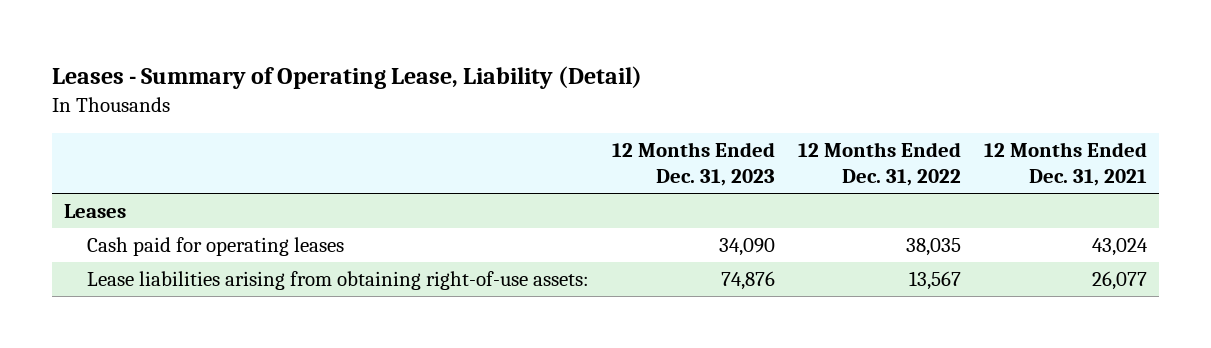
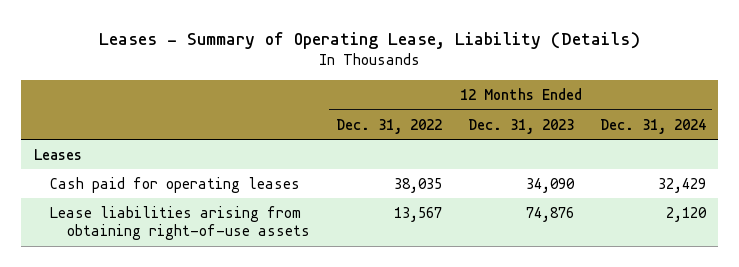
- Leases - Summary of Operating Lease, Liability (Detail)
+ Leases - Summary of Operating Lease, Liability (Details)
- | 12 Months Ended Dec. 31, 2023 | 12 Months Ended Dec. 31, 2022 | 12 Months Ended Dec. 31, 2021
+ | 12 Months Ended Dec. 31, 2022 | 12 Months Ended Dec. 31, 2023 | 12 Months Ended Dec. 31, 2024
- Lease liabilities arising from obtaining right-of-use assets: | 74,876 | 13,567 | 26,077
+ Lease liabilities arising from obtaining right-of-use assets | 13,567 | 74,876 | 2,120

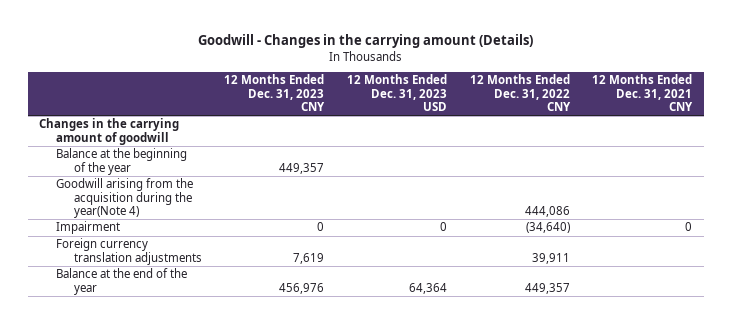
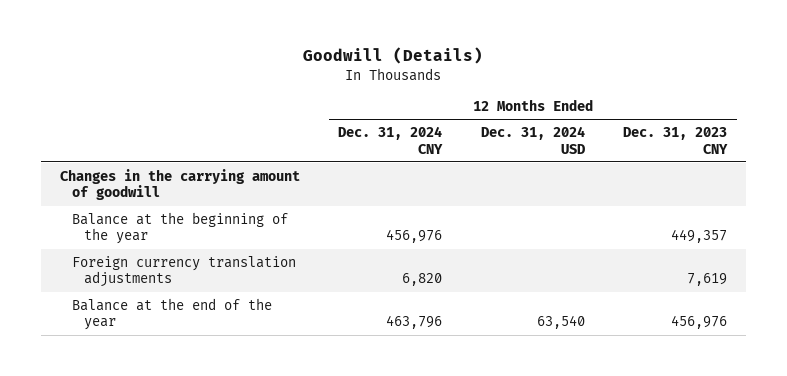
- Goodwill - Changes in the carrying amount (Details)
+ Goodwill (Details)
- | 12 Months Ended Dec. 31, 2023 CNY | 12 Months Ended Dec. 31, 2023 USD | 12 Months Ended Dec. 31, 2022 CNY | 12 Months Ended Dec. 31, 2021 CNY
+ | 12 Months Ended Dec. 31, 2024 CNY | 12 Months Ended Dec. 31, 2024 USD | 12 Months Ended Dec. 31, 2023 CNY
- Goodwill arising from the acquisition during the year(Note 4) | | | 444,086 |
- Impairment | 0 | 0 | (34,640) | 0

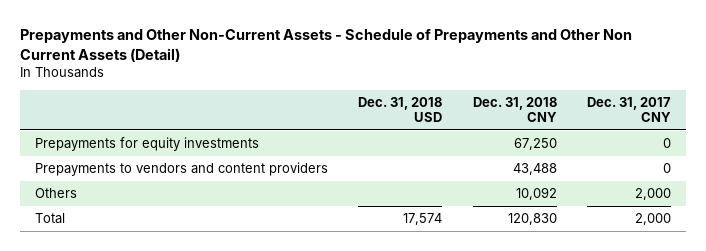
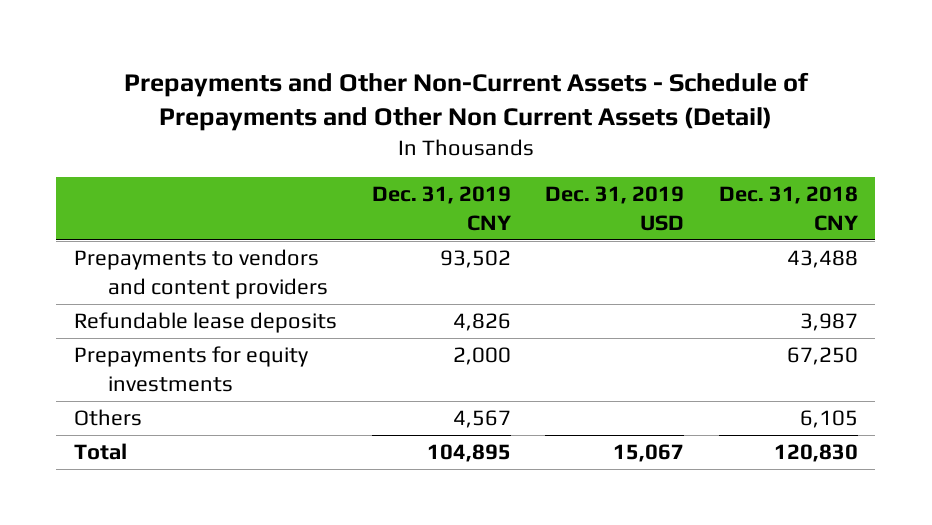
- | Dec. 31, 2018 USD | Dec. 31, 2018 CNY | Dec. 31, 2017 CNY
+ | Dec. 31, 2019 CNY | Dec. 31, 2019 USD | Dec. 31, 2018 CNY
- Others | | 10,092 | 2,000
+ Refundable lease deposits | 4,826 | | 3,987
moved down: Prepayments for equity investments | 2,000 | | 67,250
+ Others | 4,567 | | 6,105

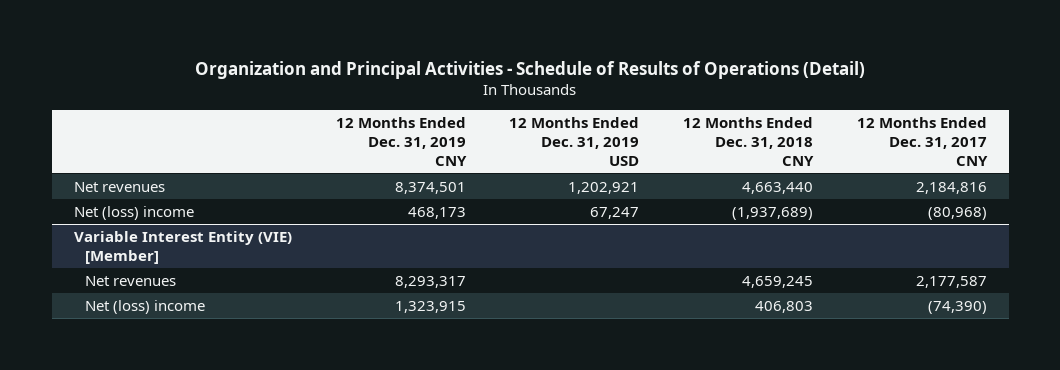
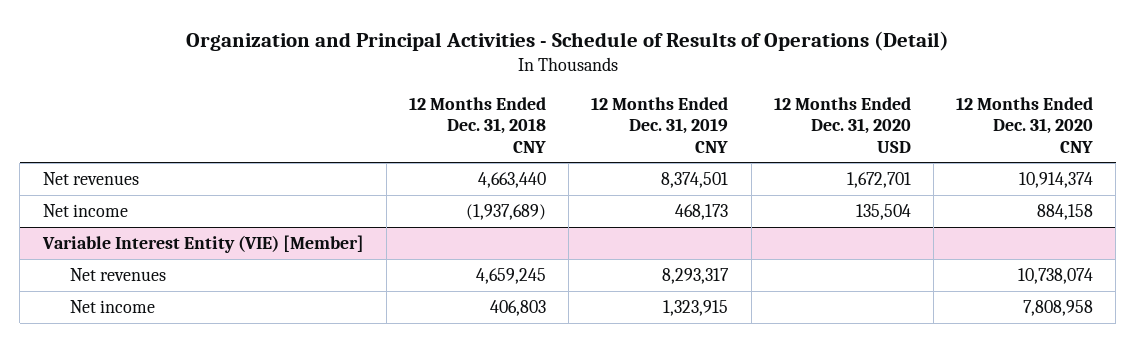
- | 12 Months Ended Dec. 31, 2019 CNY | 12 Months Ended Dec. 31, 2019 USD | 12 Months Ended Dec. 31, 2018 CNY | 12 Months Ended Dec. 31, 2017 CNY
+ | 12 Months Ended Dec. 31, 2018 CNY | 12 Months Ended Dec. 31, 2019 CNY | 12 Months Ended Dec. 31, 2020 USD | 12 Months Ended Dec. 31, 2020 CNY
- Net (loss) income | 468,173 | 67,247 | (1,937,689) | (80,968)
+ Net income | (1,937,689) | 468,173 | 135,504 | 884,158
@ Variable Interest Entity (VIE) [Member]
- Net (loss) income | 1,323,915 | | 406,803 | (74,390)
+ Net income | 406,803 | 1,323,915 | | 7,808,958

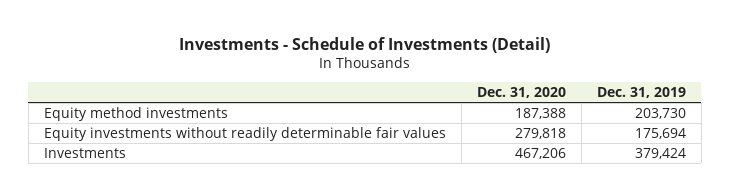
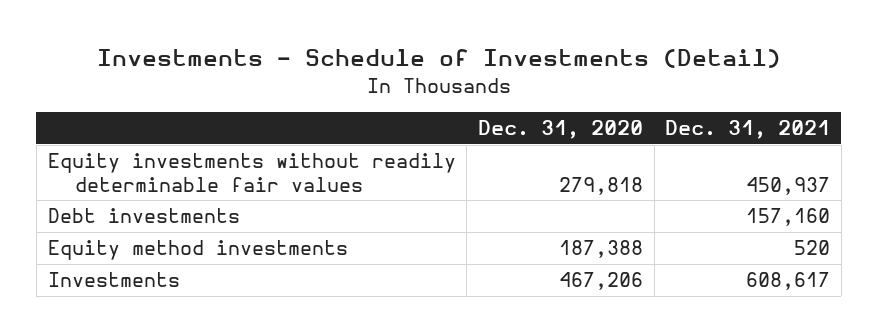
- | Dec. 31, 2020 | Dec. 31, 2019
+ | Dec. 31, 2020 | Dec. 31, 2021
+ Debt investments | | 157,160
moved down: Equity method investments | 187,388 | 520

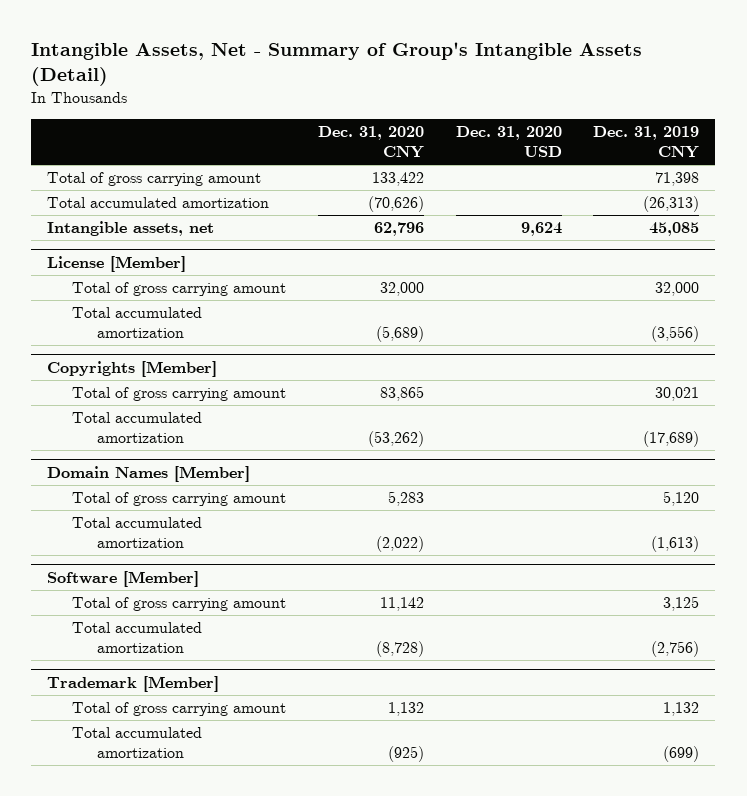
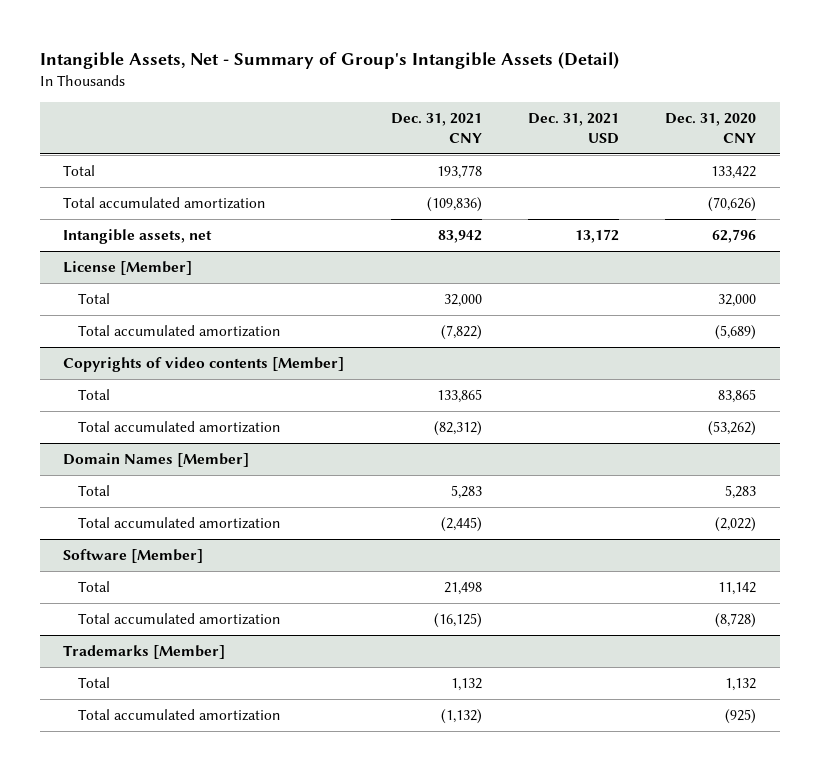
- | Dec. 31, 2020 CNY | Dec. 31, 2020 USD | Dec. 31, 2019 CNY
+ | Dec. 31, 2021 CNY | Dec. 31, 2021 USD | Dec. 31, 2020 CNY
- Total of gross carrying amount | 133,422 | | 71,398
+ Total | 193,778 | | 133,422
@ License [Member]
- Total of gross carrying amount | 32,000 | | 32,000
+ Total | 32,000 | | 32,000
- Copyrights [Member]
- Total of gross carrying amount | 83,865 | | 30,021
+ Copyrights of video contents [Member]
+ Total | 133,865 | | 83,865
@ Domain Names [Member]
- Total of gross carrying amount | 5,283 | | 5,120
+ Total | 5,283 | | 5,283
@ Software [Member]
- Total of gross carrying amount | 11,142 | | 3,125
+ Total | 21,498 | | 11,142
- Trademark [Member]
- Total of gross carrying amount | 1,132 | | 1,132
+ Trademarks [Member]
+ Total | 1,132 | | 1,132

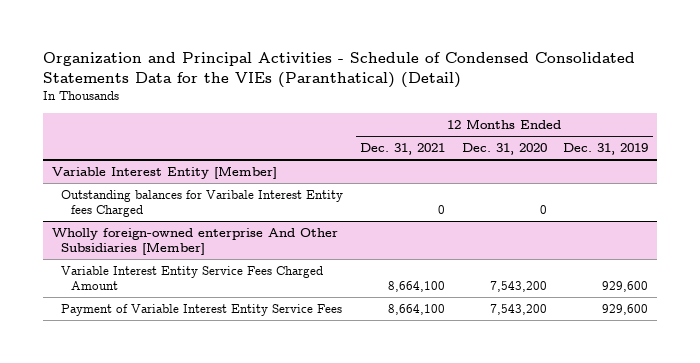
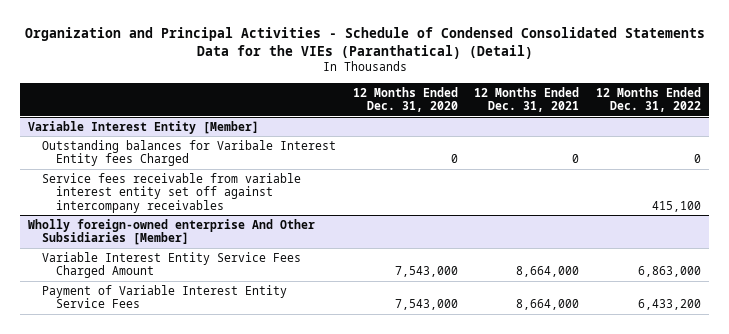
- | 12 Months Ended Dec. 31, 2021 | 12 Months Ended Dec. 31, 2020 | 12 Months Ended Dec. 31, 2019
+ | 12 Months Ended Dec. 31, 2020 | 12 Months Ended Dec. 31, 2021 | 12 Months Ended Dec. 31, 2022
@ Variable Interest Entity [Member]
+ Service fees receivable from variable interest entity set off against intercompany receivables | | | 415,100
@ Wholly foreign-owned enterprise And Other Subsidiaries [Member]
- Variable Interest Entity Service Fees Charged Amount | 8,664,100 | 7,543,200 | 929,600
- Payment of Variable Interest Entity Service Fees | 8,664,100 | 7,543,200 | 929,600
+ Variable Interest Entity Service Fees Charged Amount | 7,543,000 | 8,664,000 | 6,863,000
+ Payment of Variable Interest Entity Service Fees | 7,543,000 | 8,664,000 | 6,433,200

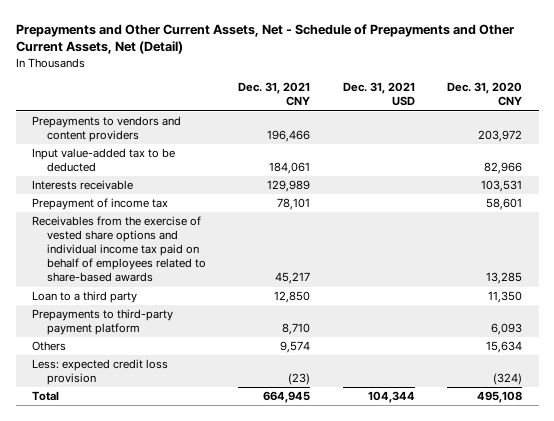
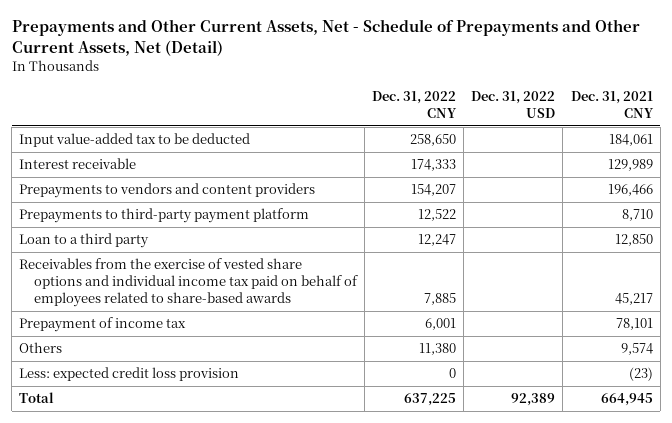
- | Dec. 31, 2021 CNY | Dec. 31, 2021 USD | Dec. 31, 2020 CNY
+ | Dec. 31, 2022 CNY | Dec. 31, 2022 USD | Dec. 31, 2021 CNY
- Interests receivable | 129,989 | | 103,531
+ Interest receivable | 174,333 | | 129,989
moved down: Prepayments to vendors and content providers | 154,207 | | 196,466
moved down: Loan to a third party | 12,247 | | 12,850
moved down: Receivables from the exercise of vested share options and individual income tax paid on behalf of employees related to share-based awards | 7,885 | | 45,217
moved down: Prepayment of income tax | 6,001 | | 78,101

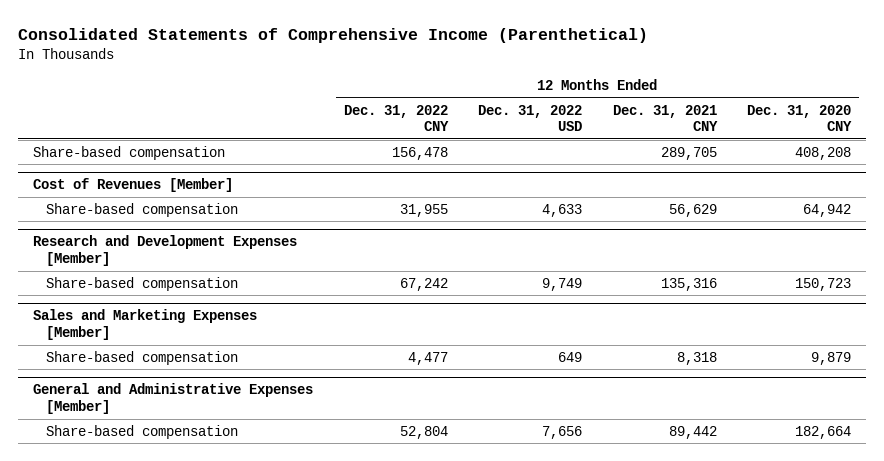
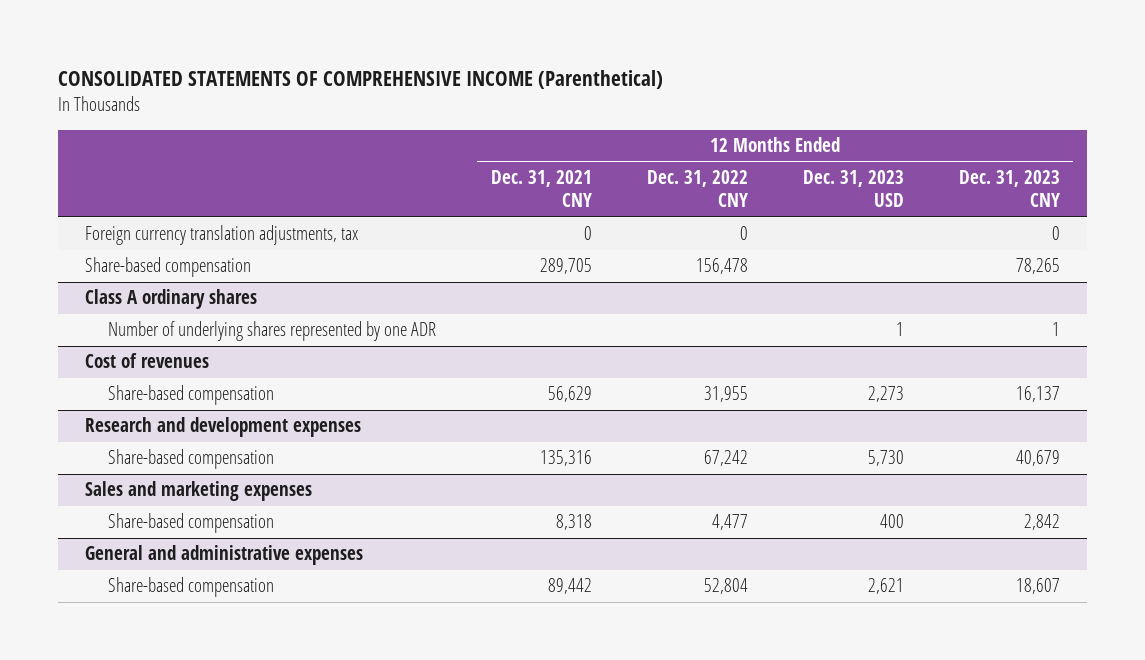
- Consolidated Statements of Comprehensive Income (Parenthetical)
+ CONSOLIDATED STATEMENTS OF COMPREHENSIVE INCOME (Parenthetical)
- | 12 Months Ended Dec. 31, 2022 CNY | 12 Months Ended Dec. 31, 2022 USD | 12 Months Ended Dec. 31, 2021 CNY | 12 Months Ended Dec. 31, 2020 CNY
+ | 12 Months Ended Dec. 31, 2021 CNY | 12 Months Ended Dec. 31, 2022 CNY | 12 Months Ended Dec. 31, 2023 USD | 12 Months Ended Dec. 31, 2023 CNY
+ Foreign currency translation adjustments, tax | 0 | 0 | | 0
- Cost of Revenues [Member]
+ Class A ordinary shares
+ Number of underlying shares represented by one ADR | | | 1 | 1
+ Cost of revenues
- Research and Development Expenses [Member]
+ Research and development expenses
- Sales and Marketing Expenses [Member]
+ Sales and marketing expenses
- General and Administrative Expenses [Member]
+ General and administrative expenses

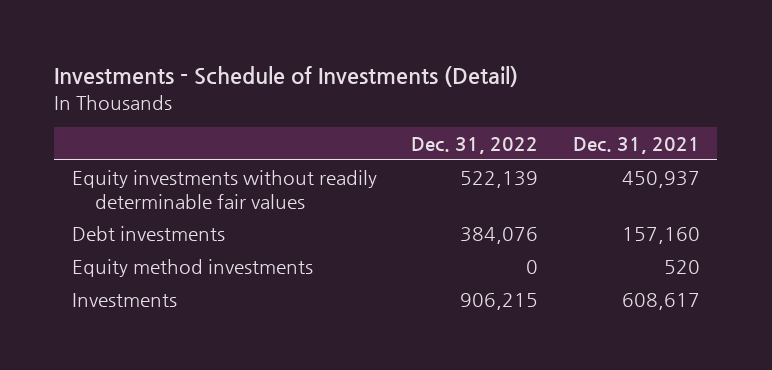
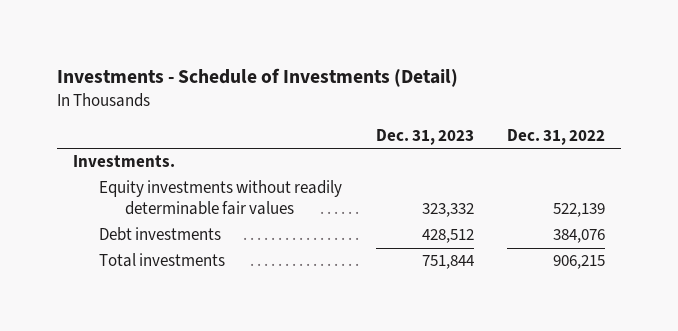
- | Dec. 31, 2022 | Dec. 31, 2021
+ | Dec. 31, 2023 | Dec. 31, 2022
+ Investments.
- Equity method investments | 0 | 520
- Investments | 906,215 | 608,617
+ Total investments | 751,844 | 906,215

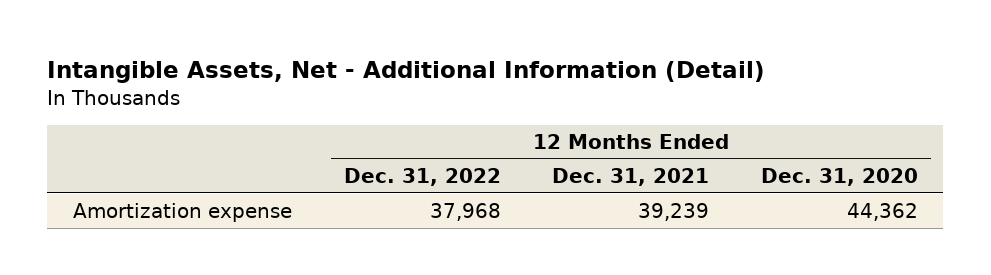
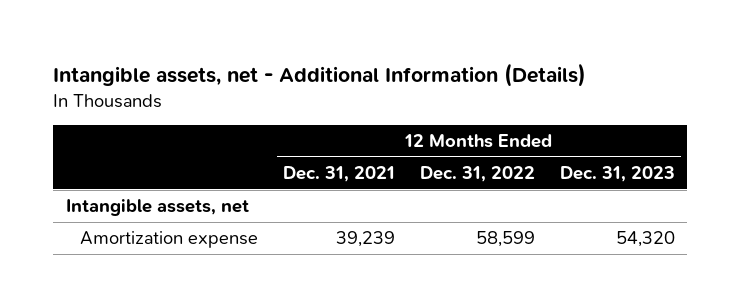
- Intangible Assets, Net - Additional Information (Detail)
+ Intangible assets, net - Additional Information (Details)
- | 12 Months Ended Dec. 31, 2022 | 12 Months Ended Dec. 31, 2021 | 12 Months Ended Dec. 31, 2020
+ | 12 Months Ended Dec. 31, 2021 | 12 Months Ended Dec. 31, 2022 | 12 Months Ended Dec. 31, 2023
- Amortization expense | 37,968 | 39,239 | 44,362
+ Intangible assets, net
+ Amortization expense | 39,239 | 58,599 | 54,320

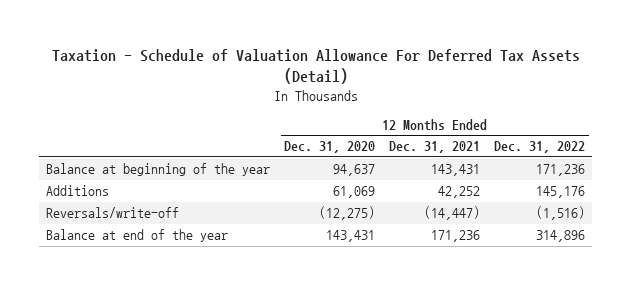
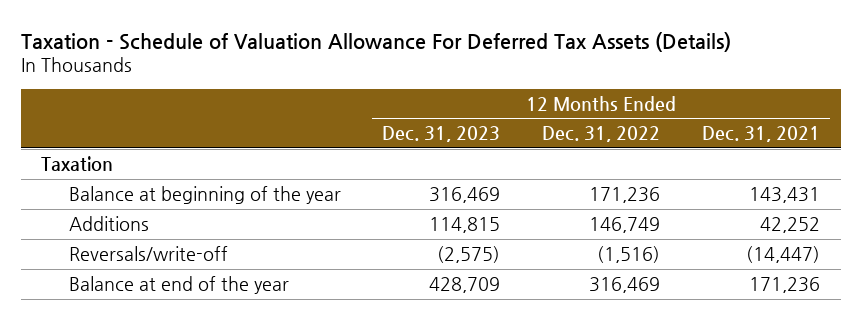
- Taxation - Schedule of Valuation Allowance For Deferred Tax Assets (Detail)
+ Taxation - Schedule of Valuation Allowance For Deferred Tax Assets (Details)
- | 12 Months Ended Dec. 31, 2020 | 12 Months Ended Dec. 31, 2021 | 12 Months Ended Dec. 31, 2022
+ | 12 Months Ended Dec. 31, 2023 | 12 Months Ended Dec. 31, 2022 | 12 Months Ended Dec. 31, 2021
+ Taxation
- Additions | 61,069 | 42,252 | 145,176
+ Additions | 114,815 | 146,749 | 42,252
- Balance at end of the year | 143,431 | 171,236 | 314,896
+ Balance at end of the year | 428,709 | 316,469 | 171,236

